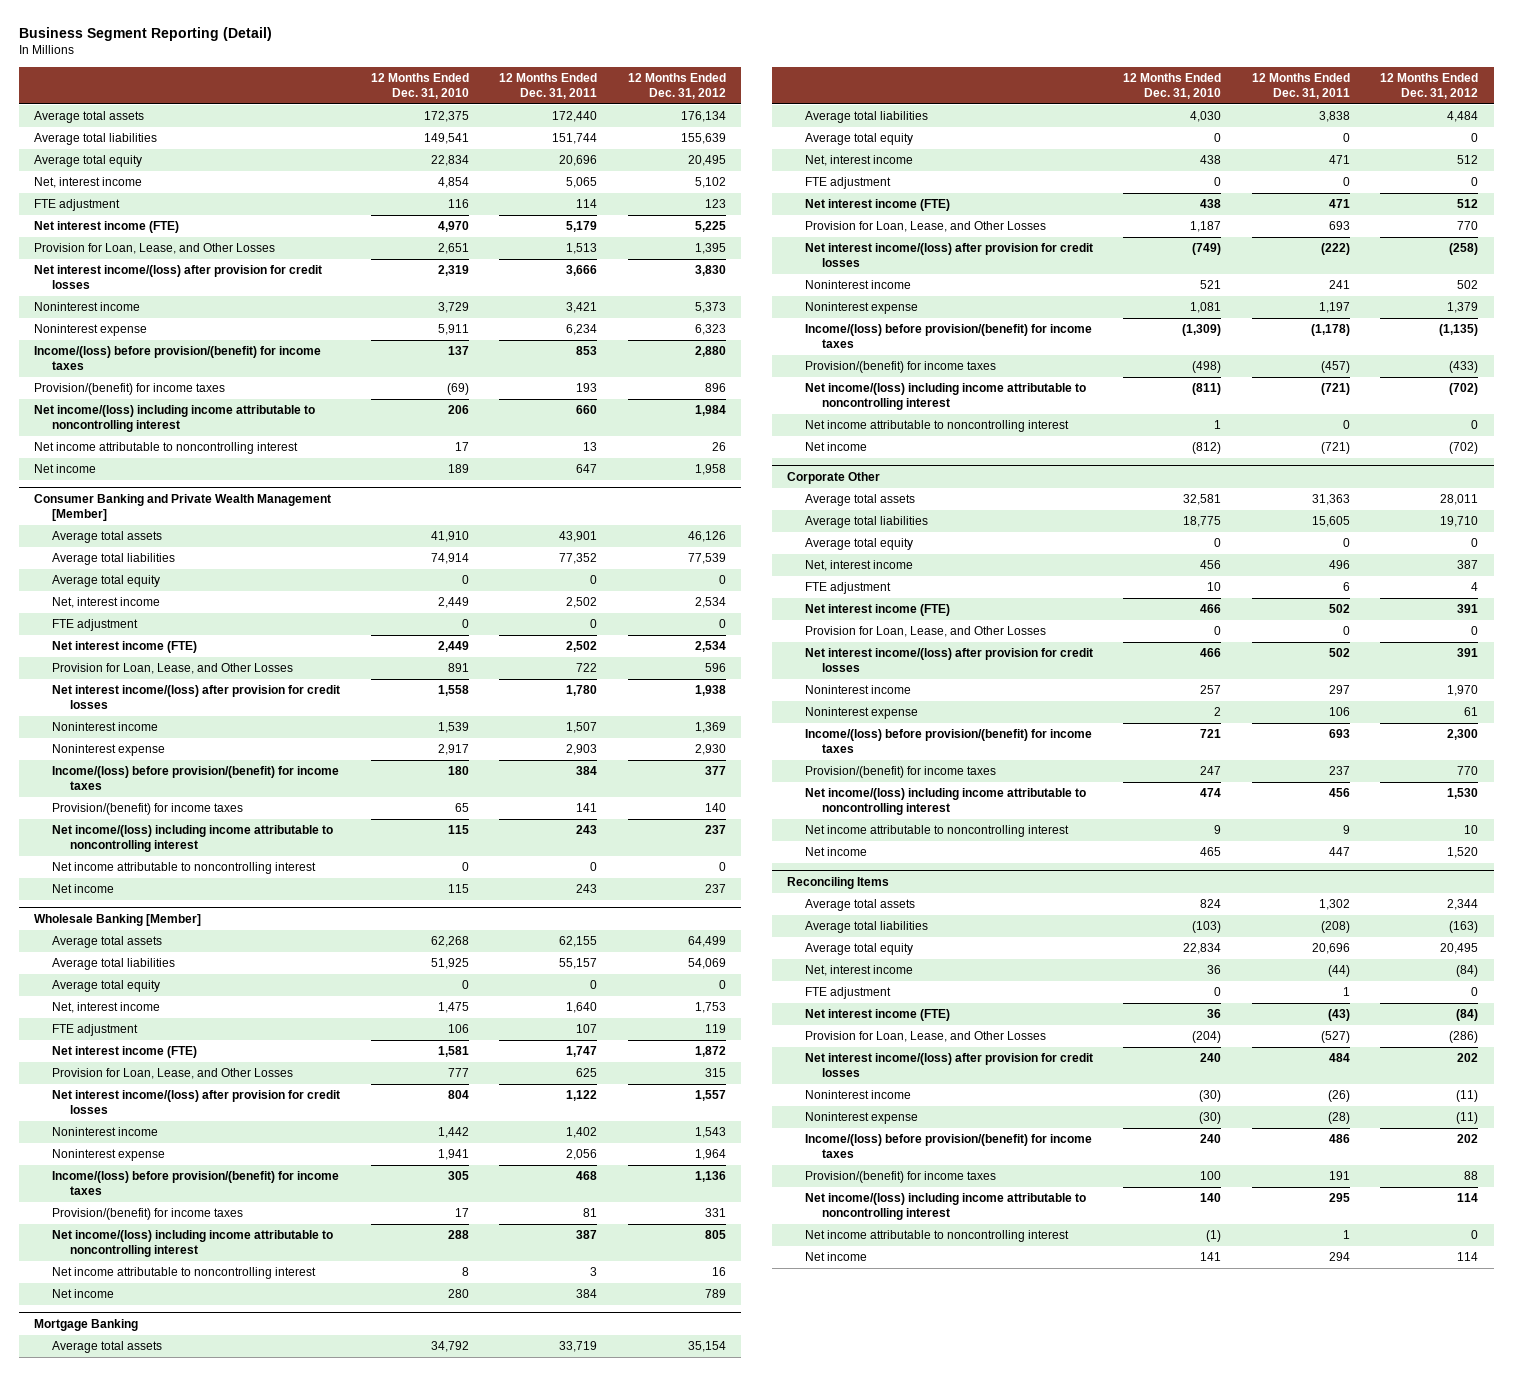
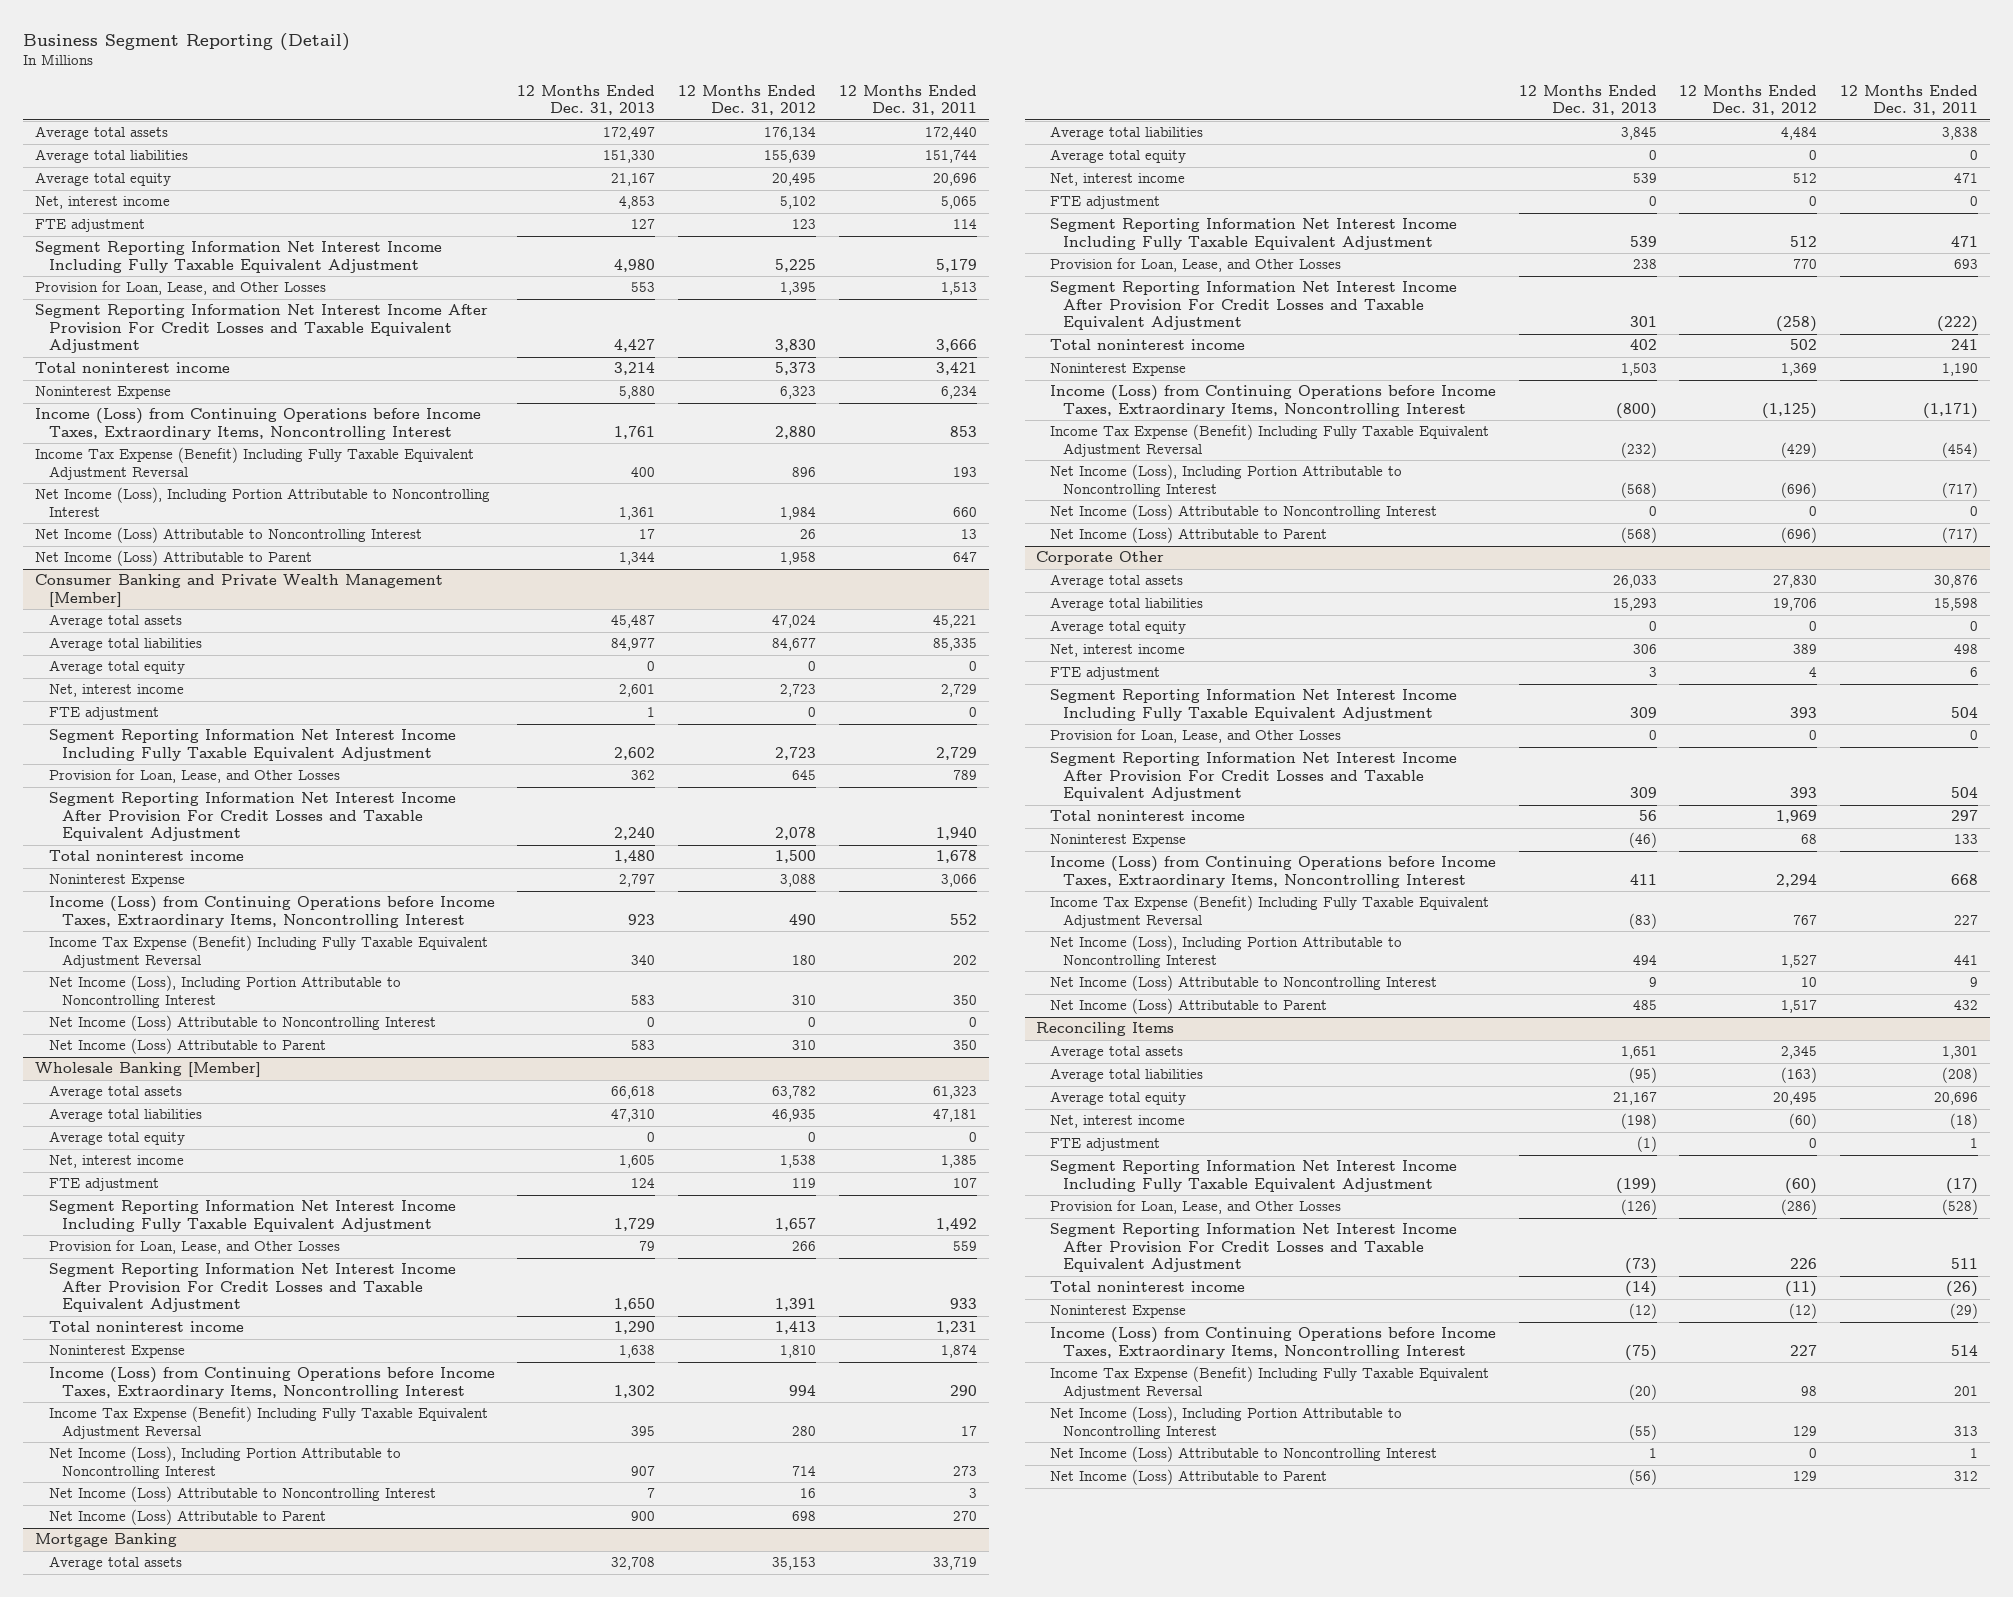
- | 12 Months Ended Dec. 31, 2010 | 12 Months Ended Dec. 31, 2011 | 12 Months Ended Dec. 31, 2012
+ | 12 Months Ended Dec. 31, 2013 | 12 Months Ended Dec. 31, 2012 | 12 Months Ended Dec. 31, 2011
- Net interest income (FTE) | 4,970 | 5,179 | 5,225
+ Segment Reporting Information Net Interest Income Including Fully Taxable Equivalent Adjustment | 4,980 | 5,225 | 5,179
- Net interest income/(loss) after provision for credit losses | 2,319 | 3,666 | 3,830
- Noninterest income | 3,729 | 3,421 | 5,373
- Noninterest expense | 5,911 | 6,234 | 6,323
- Income/(loss) before provision/(benefit) for income taxes | 137 | 853 | 2,880
- Provision/(benefit) for income taxes | (69) | 193 | 896
- Net income/(loss) including income attributable to noncontrolling interest | 206 | 660 | 1,984
- Net income attributable to noncontrolling interest | 17 | 13 | 26
- Net income | 189 | 647 | 1,958
+ Segment Reporting Information Net Interest Income After Provision For Credit Losses and Taxable Equivalent Adjustment | 4,427 | 3,830 | 3,666
+ Total noninterest income | 3,214 | 5,373 | 3,421
+ Noninterest Expense | 5,880 | 6,323 | 6,234
+ Income (Loss) from Continuing Operations before Income Taxes, Extraordinary Items, Noncontrolling Interest | 1,761 | 2,880 | 853
+ Income Tax Expense (Benefit) Including Fully Taxable Equivalent Adjustment Reversal | 400 | 896 | 193
+ Net Income (Loss), Including Portion Attributable to Noncontrolling Interest | 1,361 | 1,984 | 660
+ Net Income (Loss) Attributable to Noncontrolling Interest | 17 | 26 | 13
+ Net Income (Loss) Attributable to Parent | 1,344 | 1,958 | 647
@ Consumer Banking and Private Wealth Management [Member]
- Average total assets | 41,910 | 43,901 | 46,126
- Average total liabilities | 74,914 | 77,352 | 77,539
+ Average total assets | 45,487 | 47,024 | 45,221
+ Average total liabilities | 84,977 | 84,677 | 85,335
- Net, interest income | 2,449 | 2,502 | 2,534
+ Net, interest income | 2,601 | 2,723 | 2,729
- Net interest income (FTE) | 2,449 | 2,502 | 2,534
- Provision for Loan, Lease, and Other Losses | 891 | 722 | 596
- Net interest income/(loss) after provision for credit losses | 1,558 | 1,780 | 1,938
- Noninterest income | 1,539 | 1,507 | 1,369
- Noninterest expense | 2,917 | 2,903 | 2,930
- Income/(loss) before provision/(benefit) for income taxes | 180 | 384 | 377
- Provision/(benefit) for income taxes | 65 | 141 | 140
- Net income/(loss) including income attributable to noncontrolling interest | 115 | 243 | 237
- Net income attributable to noncontrolling interest | 0 | 0 | 0
- Net income | 115 | 243 | 237
+ Segment Reporting Information Net Interest Income Including Fully Taxable Equivalent Adjustment | 2,602 | 2,723 | 2,729
+ Provision for Loan, Lease, and Other Losses | 362 | 645 | 789
+ Segment Reporting Information Net Interest Income After Provision For Credit Losses and Taxable Equivalent Adjustment | 2,240 | 2,078 | 1,940
+ Total noninterest income | 1,480 | 1,500 | 1,678
+ Noninterest Expense | 2,797 | 3,088 | 3,066
+ Income (Loss) from Continuing Operations before Income Taxes, Extraordinary Items, Noncontrolling Interest | 923 | 490 | 552
+ Income Tax Expense (Benefit) Including Fully Taxable Equivalent Adjustment Reversal | 340 | 180 | 202
+ Net Income (Loss), Including Portion Attributable to Noncontrolling Interest | 583 | 310 | 350
+ Net Income (Loss) Attributable to Noncontrolling Interest | 0 | 0 | 0
+ Net Income (Loss) Attributable to Parent | 583 | 310 | 350
@ Wholesale Banking [Member]
- Average total assets | 62,268 | 62,155 | 64,499
- Average total liabilities | 51,925 | 55,157 | 54,069
+ Average total assets | 66,618 | 63,782 | 61,323
+ Average total liabilities | 47,310 | 46,935 | 47,181
- Net, interest income | 1,475 | 1,640 | 1,753
+ Net, interest income | 1,605 | 1,538 | 1,385
- Net interest income (FTE) | 1,581 | 1,747 | 1,872
- Provision for Loan, Lease, and Other Losses | 777 | 625 | 315
- Net interest income/(loss) after provision for credit losses | 804 | 1,122 | 1,557
- Noninterest income | 1,442 | 1,402 | 1,543
- Noninterest expense | 1,941 | 2,056 | 1,964
- Income/(loss) before provision/(benefit) for income taxes | 305 | 468 | 1,136
- Provision/(benefit) for income taxes | 17 | 81 | 331
- Net income/(loss) including income attributable to noncontrolling interest | 288 | 387 | 805
- Net income attributable to noncontrolling interest | 8 | 3 | 16
- Net income | 280 | 384 | 789
+ Segment Reporting Information Net Interest Income Including Fully Taxable Equivalent Adjustment | 1,729 | 1,657 | 1,492
+ Provision for Loan, Lease, and Other Losses | 79 | 266 | 559
+ Segment Reporting Information Net Interest Income After Provision For Credit Losses and Taxable Equivalent Adjustment | 1,650 | 1,391 | 933
+ Total noninterest income | 1,290 | 1,413 | 1,231
+ Noninterest Expense | 1,638 | 1,810 | 1,874
+ Income (Loss) from Continuing Operations before Income Taxes, Extraordinary Items, Noncontrolling Interest | 1,302 | 994 | 290
+ Income Tax Expense (Benefit) Including Fully Taxable Equivalent Adjustment Reversal | 395 | 280 | 17
+ Net Income (Loss), Including Portion Attributable to Noncontrolling Interest | 907 | 714 | 273
+ Net Income (Loss) Attributable to Noncontrolling Interest | 7 | 16 | 3
+ Net Income (Loss) Attributable to Parent | 900 | 698 | 270
@ Mortgage Banking
- Average total assets | 34,792 | 33,719 | 35,154
+ Average total assets | 32,708 | 35,153 | 33,719
- Net interest income (FTE) | 438 | 471 | 512
+ Segment Reporting Information Net Interest Income Including Fully Taxable Equivalent Adjustment | 539 | 512 | 471
- Net interest income/(loss) after provision for credit losses | (749) | (222) | (258)
- Noninterest income | 521 | 241 | 502
- Noninterest expense | 1,081 | 1,197 | 1,379
- Income/(loss) before provision/(benefit) for income taxes | (1,309) | (1,178) | (1,135)
- Provision/(benefit) for income taxes | (498) | (457) | (433)
- Net income/(loss) including income attributable to noncontrolling interest | (811) | (721) | (702)
- Net income attributable to noncontrolling interest | 1 | 0 | 0
- Net income | (812) | (721) | (702)
+ Segment Reporting Information Net Interest Income After Provision For Credit Losses and Taxable Equivalent Adjustment | 301 | (258) | (222)
+ Total noninterest income | 402 | 502 | 241
+ Noninterest Expense | 1,503 | 1,369 | 1,190
+ Income (Loss) from Continuing Operations before Income Taxes, Extraordinary Items, Noncontrolling Interest | (800) | (1,125) | (1,171)
+ Income Tax Expense (Benefit) Including Fully Taxable Equivalent Adjustment Reversal | (232) | (429) | (454)
+ Net Income (Loss), Including Portion Attributable to Noncontrolling Interest | (568) | (696) | (717)
+ Net Income (Loss) Attributable to Noncontrolling Interest | 0 | 0 | 0
+ Net Income (Loss) Attributable to Parent | (568) | (696) | (717)
@ Corporate Other
- Average total assets | 32,581 | 31,363 | 28,011
- Average total liabilities | 18,775 | 15,605 | 19,710
+ Average total assets | 26,033 | 27,830 | 30,876
+ Average total liabilities | 15,293 | 19,706 | 15,598
- Net, interest income | 456 | 496 | 387
+ Net, interest income | 306 | 389 | 498
- Net interest income (FTE) | 466 | 502 | 391
+ Segment Reporting Information Net Interest Income Including Fully Taxable Equivalent Adjustment | 309 | 393 | 504
- Net interest income/(loss) after provision for credit losses | 466 | 502 | 391
- Noninterest income | 257 | 297 | 1,970
- Noninterest expense | 2 | 106 | 61
- Income/(loss) before provision/(benefit) for income taxes | 721 | 693 | 2,300
- Provision/(benefit) for income taxes | 247 | 237 | 770
- Net income/(loss) including income attributable to noncontrolling interest | 474 | 456 | 1,530
- Net income attributable to noncontrolling interest | 9 | 9 | 10
- Net income | 465 | 447 | 1,520
+ Segment Reporting Information Net Interest Income After Provision For Credit Losses and Taxable Equivalent Adjustment | 309 | 393 | 504
+ Total noninterest income | 56 | 1,969 | 297
+ Noninterest Expense | (46) | 68 | 133
+ Income (Loss) from Continuing Operations before Income Taxes, Extraordinary Items, Noncontrolling Interest | 411 | 2,294 | 668
+ Income Tax Expense (Benefit) Including Fully Taxable Equivalent Adjustment Reversal | (83) | 767 | 227
+ Net Income (Loss), Including Portion Attributable to Noncontrolling Interest | 494 | 1,527 | 441
+ Net Income (Loss) Attributable to Noncontrolling Interest | 9 | 10 | 9
+ Net Income (Loss) Attributable to Parent | 485 | 1,517 | 432
@ Reconciling Items
- Average total assets | 824 | 1,302 | 2,344
+ Average total assets | 1,651 | 2,345 | 1,301
- Net, interest income | 36 | (44) | (84)
+ Net, interest income | (198) | (60) | (18)
- Net interest income (FTE) | 36 | (43) | (84)
- Provision for Loan, Lease, and Other Losses | (204) | (527) | (286)
- Net interest income/(loss) after provision for credit losses | 240 | 484 | 202
- Noninterest income | (30) | (26) | (11)
- Noninterest expense | (30) | (28) | (11)
- Income/(loss) before provision/(benefit) for income taxes | 240 | 486 | 202
- Provision/(benefit) for income taxes | 100 | 191 | 88
- Net income/(loss) including income attributable to noncontrolling interest | 140 | 295 | 114
- Net income attributable to noncontrolling interest | (1) | 1 | 0
- Net income | 141 | 294 | 114
+ Segment Reporting Information Net Interest Income Including Fully Taxable Equivalent Adjustment | (199) | (60) | (17)
+ Provision for Loan, Lease, and Other Losses | (126) | (286) | (528)
+ Segment Reporting Information Net Interest Income After Provision For Credit Losses and Taxable Equivalent Adjustment | (73) | 226 | 511
+ Total noninterest income | (14) | (11) | (26)
+ Noninterest Expense | (12) | (12) | (29)
+ Income (Loss) from Continuing Operations before Income Taxes, Extraordinary Items, Noncontrolling Interest | (75) | 227 | 514
+ Income Tax Expense (Benefit) Including Fully Taxable Equivalent Adjustment Reversal | (20) | 98 | 201
+ Net Income (Loss), Including Portion Attributable to Noncontrolling Interest | (55) | 129 | 313
+ Net Income (Loss) Attributable to Noncontrolling Interest | 1 | 0 | 1
+ Net Income (Loss) Attributable to Parent | (56) | 129 | 312

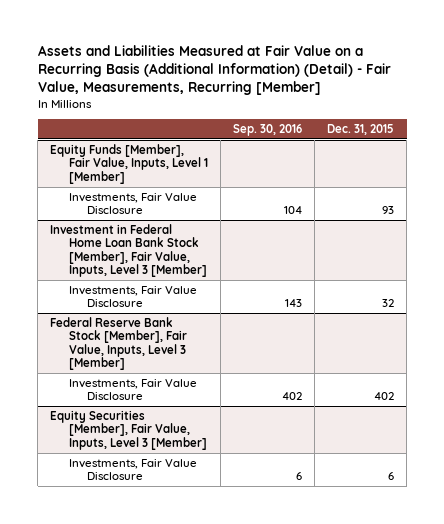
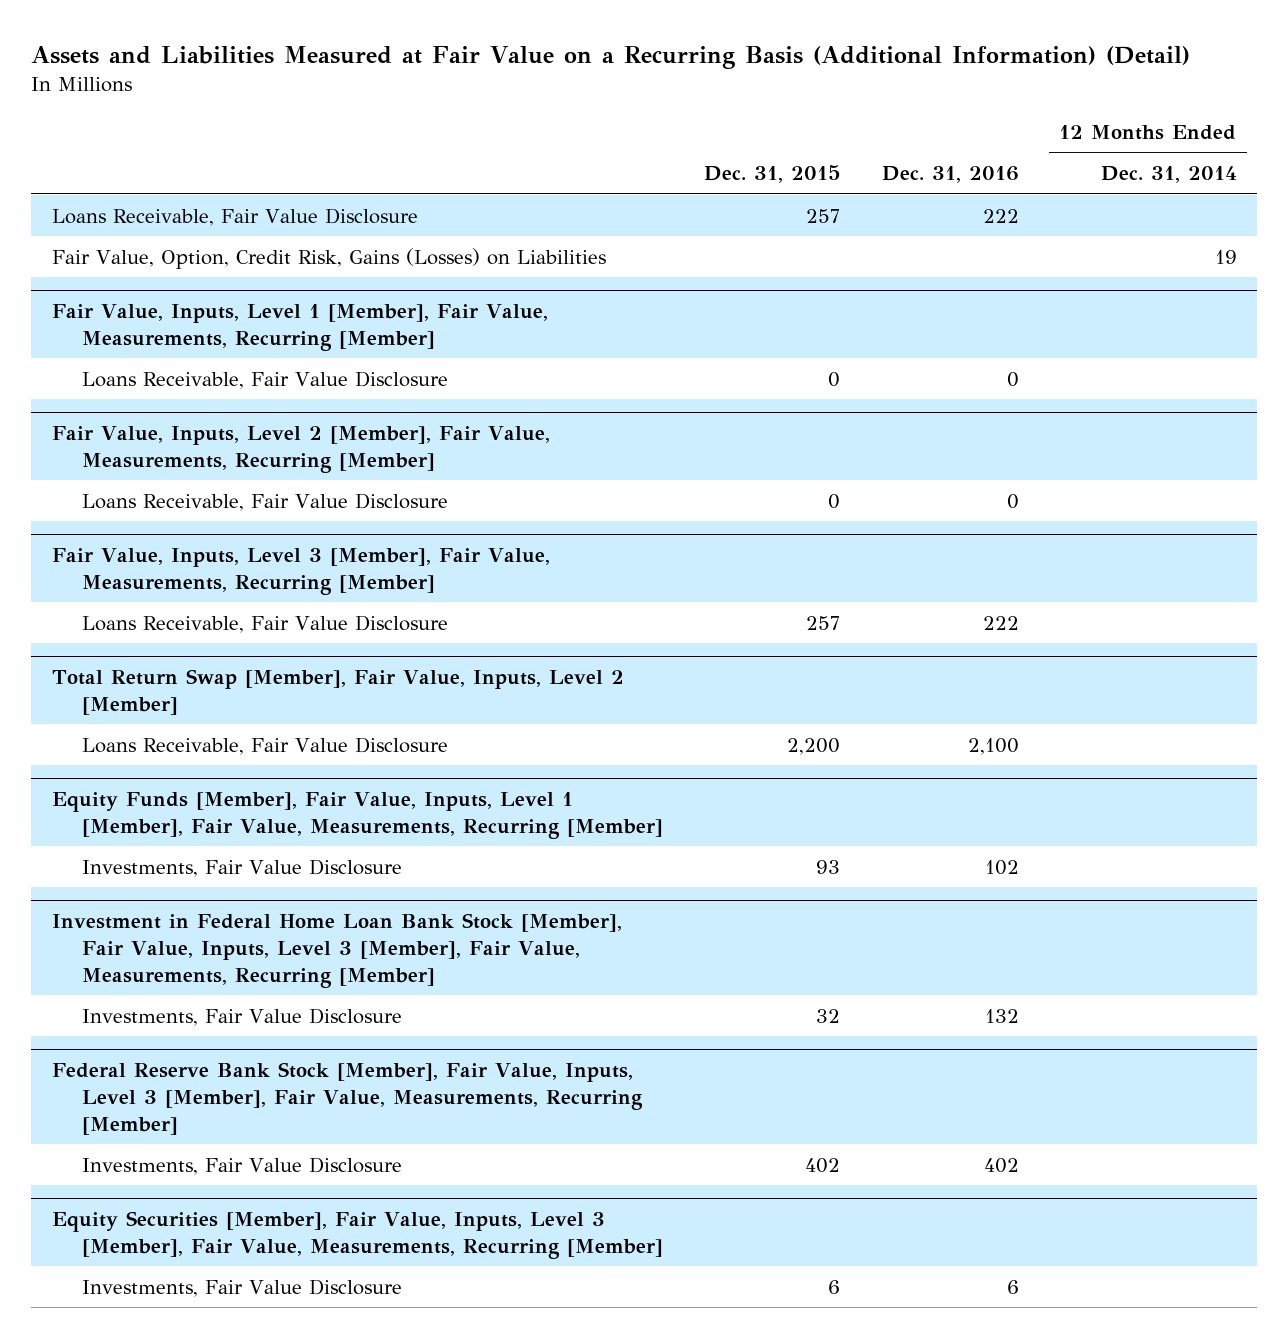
- Assets and Liabilities Measured at Fair Value on a Recurring Basis (Additional Information) (Detail) - Fair Value, Measurements, Recurring [Member]
+ Assets and Liabilities Measured at Fair Value on a Recurring Basis (Additional Information) (Detail)
- | Sep. 30, 2016 | Dec. 31, 2015
+ | Dec. 31, 2015 | Dec. 31, 2016 | 12 Months Ended Dec. 31, 2014
- Equity Funds [Member], Fair Value, Inputs, Level 1 [Member]
+ Loans Receivable, Fair Value Disclosure | 257 | 222 |
+ Fair Value, Option, Credit Risk, Gains (Losses) on Liabilities | | | 19
+ Fair Value, Inputs, Level 1 [Member], Fair Value, Measurements, Recurring [Member]
+ Loans Receivable, Fair Value Disclosure | 0 | 0 |
+ Fair Value, Inputs, Level 2 [Member], Fair Value, Measurements, Recurring [Member]
+ Loans Receivable, Fair Value Disclosure | 0 | 0 |
+ Fair Value, Inputs, Level 3 [Member], Fair Value, Measurements, Recurring [Member]
+ Loans Receivable, Fair Value Disclosure | 257 | 222 |
+ Total Return Swap [Member], Fair Value, Inputs, Level 2 [Member]
+ Loans Receivable, Fair Value Disclosure | 2,200 | 2,100 |
+ Equity Funds [Member], Fair Value, Inputs, Level 1 [Member], Fair Value, Measurements, Recurring [Member]
- Investment in Federal Home Loan Bank Stock [Member], Fair Value, Inputs, Level 3 [Member]
+ Investment in Federal Home Loan Bank Stock [Member], Fair Value, Inputs, Level 3 [Member], Fair Value, Measurements, Recurring [Member]
- Federal Reserve Bank Stock [Member], Fair Value, Inputs, Level 3 [Member]
+ Federal Reserve Bank Stock [Member], Fair Value, Inputs, Level 3 [Member], Fair Value, Measurements, Recurring [Member]
- Equity Securities [Member], Fair Value, Inputs, Level 3 [Member]
+ Equity Securities [Member], Fair Value, Inputs, Level 3 [Member], Fair Value, Measurements, Recurring [Member]

